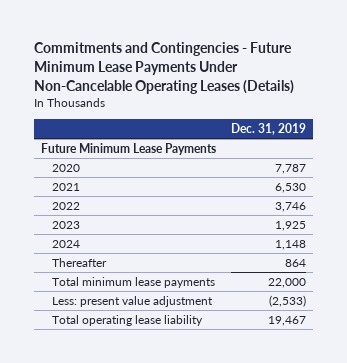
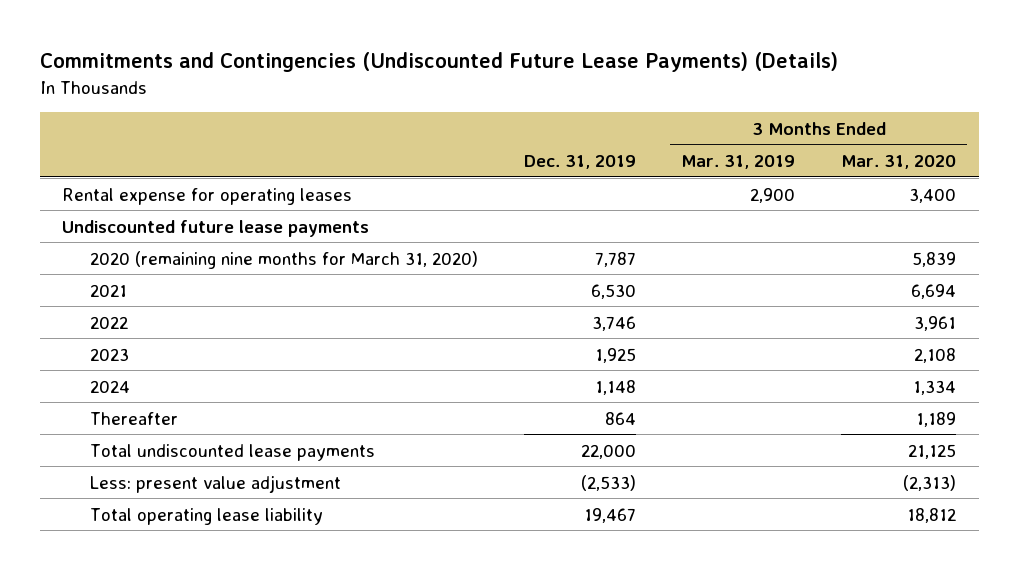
- Commitments and Contingencies - Future Minimum Lease Payments Under Non-Cancelable Operating Leases (Details)
+ Commitments and Contingencies (Undiscounted Future Lease Payments) (Details)
- | Dec. 31, 2019
+ | Dec. 31, 2019 | 3 Months Ended Mar. 31, 2019 | 3 Months Ended Mar. 31, 2020
- Future Minimum Lease Payments
- 2020 | 7,787
+ Rental expense for operating leases | | 2,900 | 3,400
+ Undiscounted future lease payments
+ 2020 (remaining nine months for March 31, 2020) | 7,787 | | 5,839
- Total minimum lease payments | 22,000
+ Total undiscounted lease payments | 22,000 | | 21,125

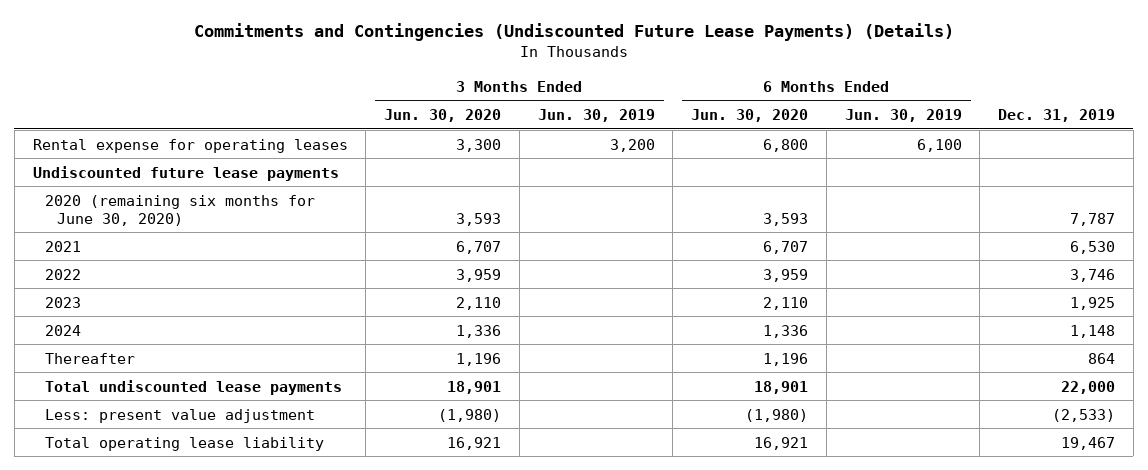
- | Dec. 31, 2019 | 3 Months Ended Mar. 31, 2019 | 3 Months Ended Mar. 31, 2020
+ | 3 Months Ended Jun. 30, 2020 | 3 Months Ended Jun. 30, 2019 | 6 Months Ended Jun. 30, 2020 | 6 Months Ended Jun. 30, 2019 | Dec. 31, 2019
- 2020 (remaining nine months for March 31, 2020) | 7,787 | | 5,839
+ 2020 (remaining six months for June 30, 2020) | 3,593 | | 3,593 | | 7,787

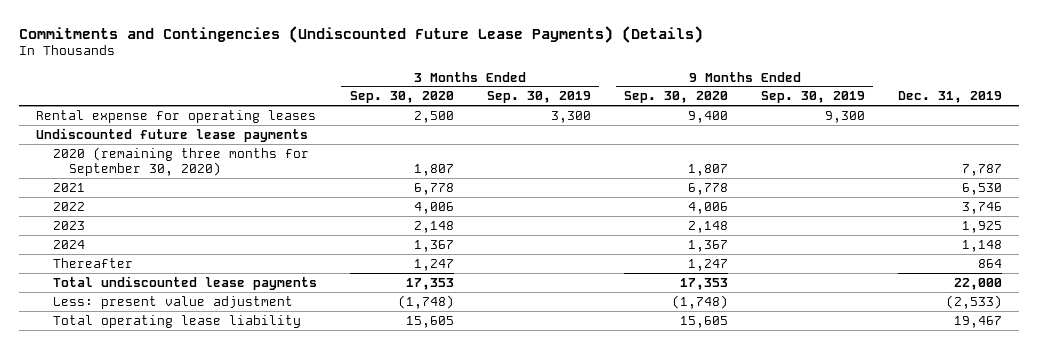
- | 3 Months Ended Jun. 30, 2020 | 3 Months Ended Jun. 30, 2019 | 6 Months Ended Jun. 30, 2020 | 6 Months Ended Jun. 30, 2019 | Dec. 31, 2019
+ | 3 Months Ended Sep. 30, 2020 | 3 Months Ended Sep. 30, 2019 | 9 Months Ended Sep. 30, 2020 | 9 Months Ended Sep. 30, 2019 | Dec. 31, 2019
- 2020 (remaining six months for June 30, 2020) | 3,593 | | 3,593 | | 7,787
+ 2020 (remaining three months for September 30, 2020) | 1,807 | | 1,807 | | 7,787

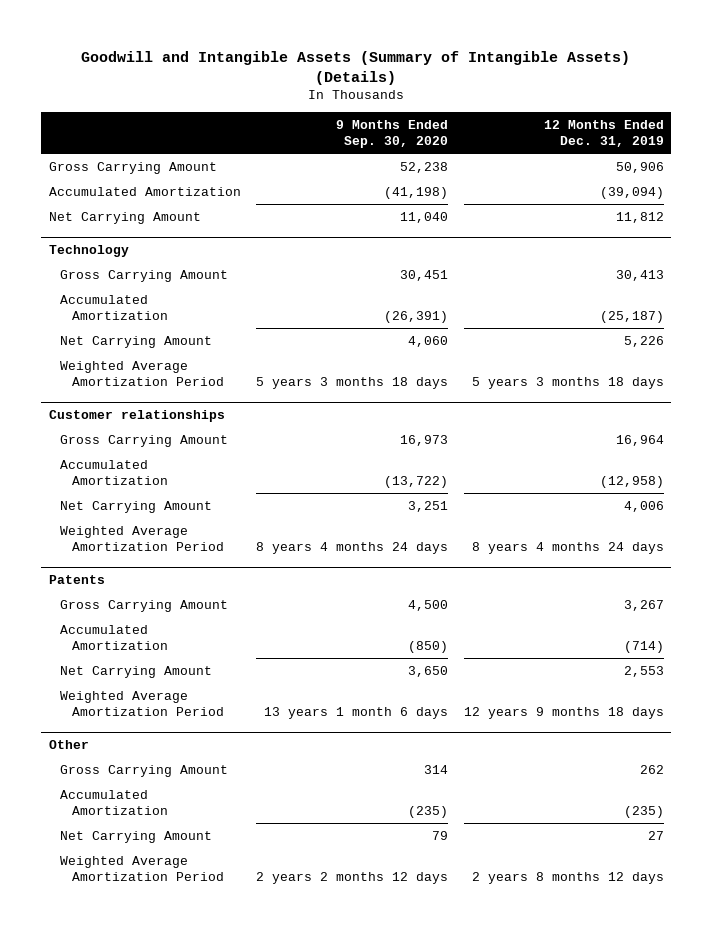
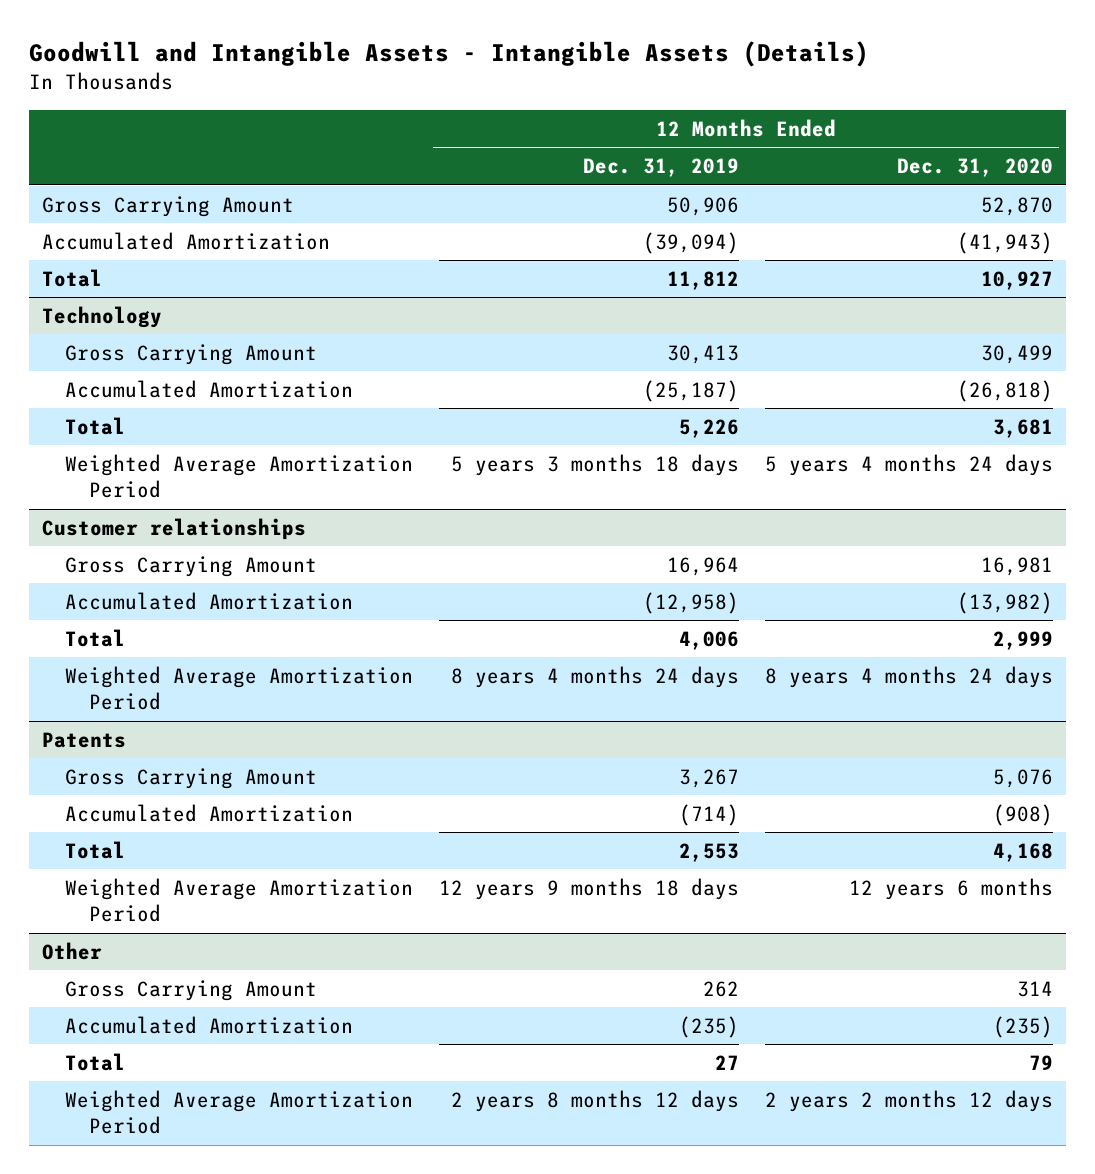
- Goodwill and Intangible Assets (Summary of Intangible Assets) (Details)
+ Goodwill and Intangible Assets - Intangible Assets (Details)
- | 9 Months Ended Sep. 30, 2020 | 12 Months Ended Dec. 31, 2019
+ | 12 Months Ended Dec. 31, 2019 | 12 Months Ended Dec. 31, 2020
- Net Carrying Amount | 11,040 | 11,812
+ Total | 11,812 | 10,927
@ Technology
- Net Carrying Amount | 4,060 | 5,226
+ Total | 5,226 | 3,681
@ Customer relationships
- Net Carrying Amount | 3,251 | 4,006
+ Total | 4,006 | 2,999
@ Patents
- Net Carrying Amount | 3,650 | 2,553
+ Total | 2,553 | 4,168
@ Other
- Net Carrying Amount | 79 | 27
+ Total | 27 | 79

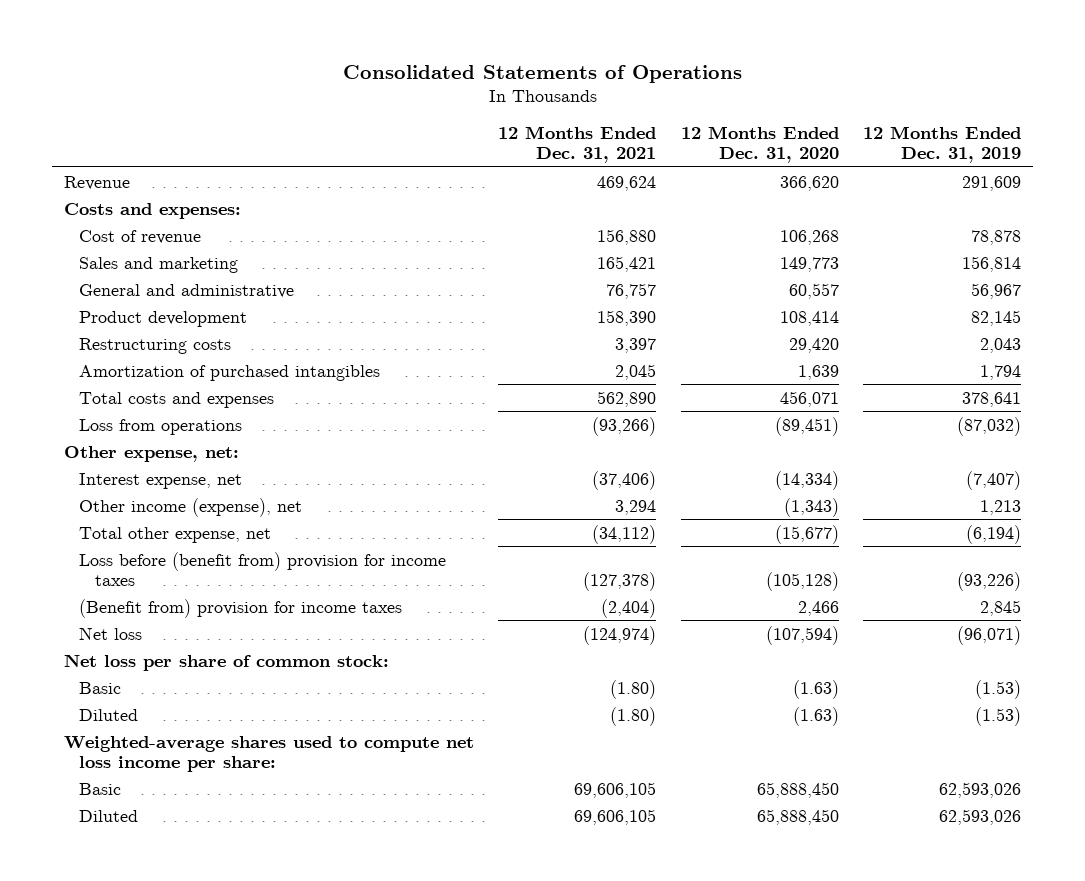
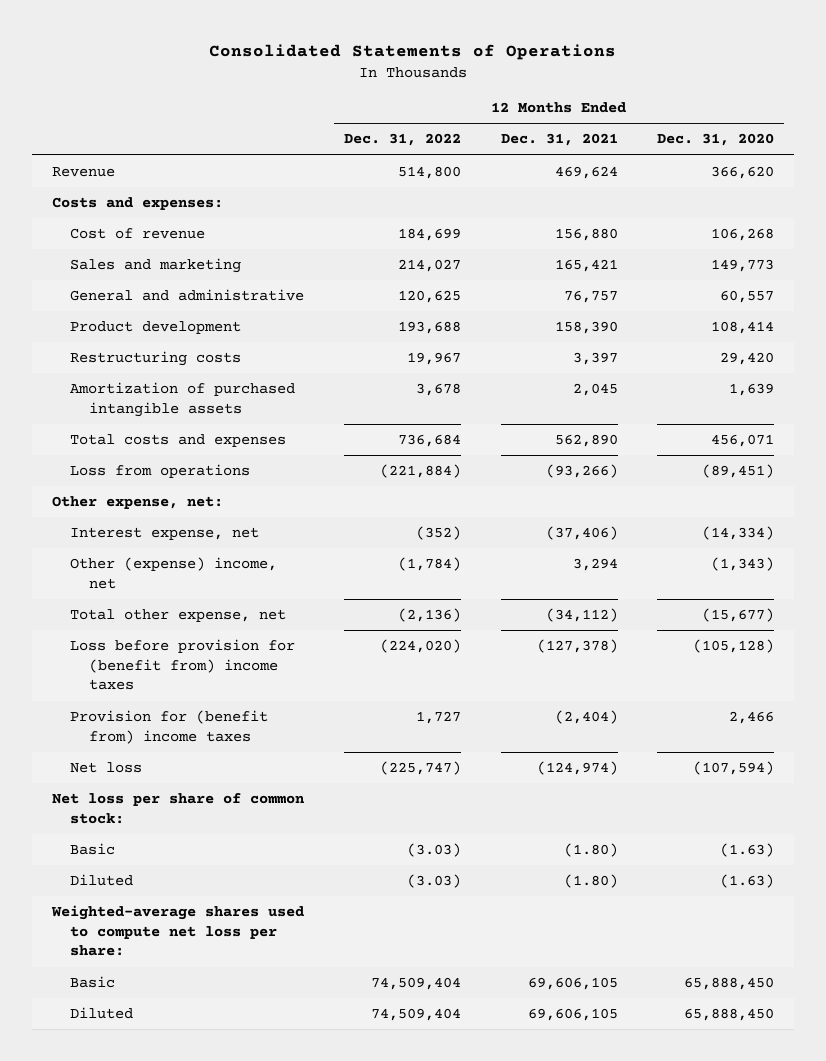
- | 12 Months Ended Dec. 31, 2021 | 12 Months Ended Dec. 31, 2020 | 12 Months Ended Dec. 31, 2019
+ | 12 Months Ended Dec. 31, 2022 | 12 Months Ended Dec. 31, 2021 | 12 Months Ended Dec. 31, 2020
- Amortization of purchased intangibles | 2,045 | 1,639 | 1,794
+ Amortization of purchased intangible assets | 3,678 | 2,045 | 1,639
- Other income (expense), net | 3,294 | (1,343) | 1,213
+ Other (expense) income, net | (1,784) | 3,294 | (1,343)
- Loss before (benefit from) provision for income taxes | (127,378) | (105,128) | (93,226)
- (Benefit from) provision for income taxes | (2,404) | 2,466 | 2,845
+ Loss before provision for (benefit from) income taxes | (224,020) | (127,378) | (105,128)
+ Provision for (benefit from) income taxes | 1,727 | (2,404) | 2,466
- Weighted-average shares used to compute net loss income per share:
+ Weighted-average shares used to compute net loss per share:

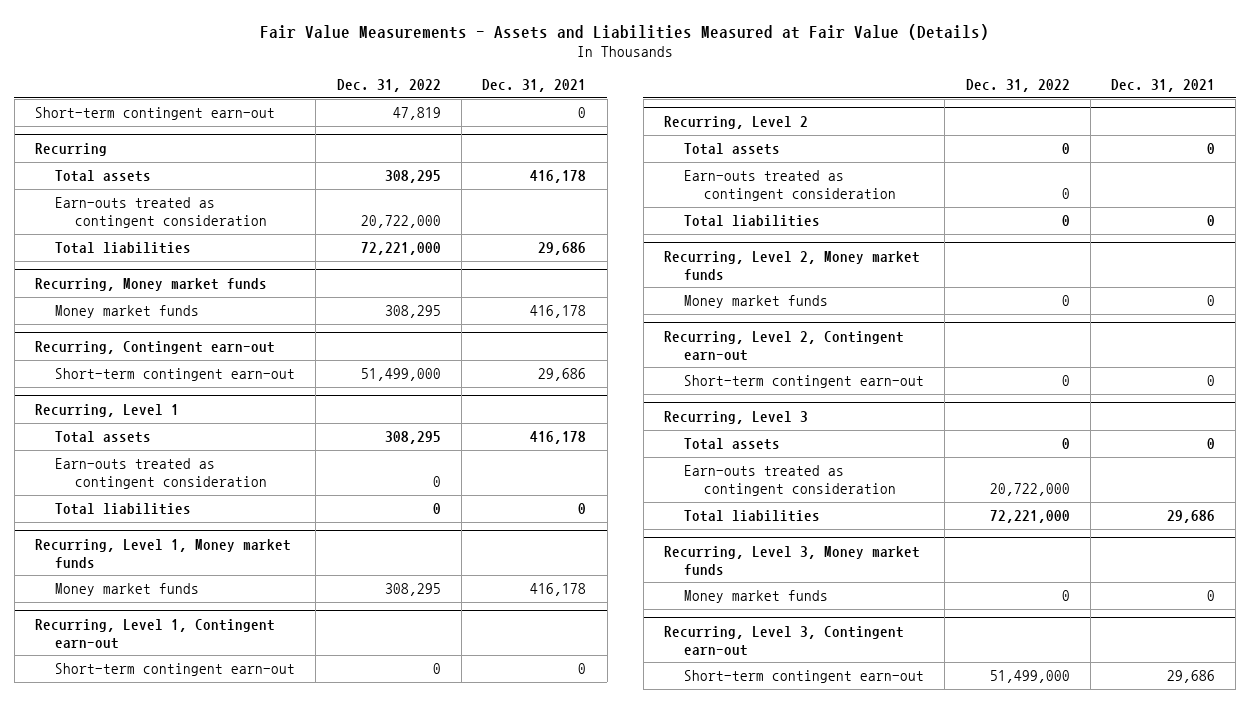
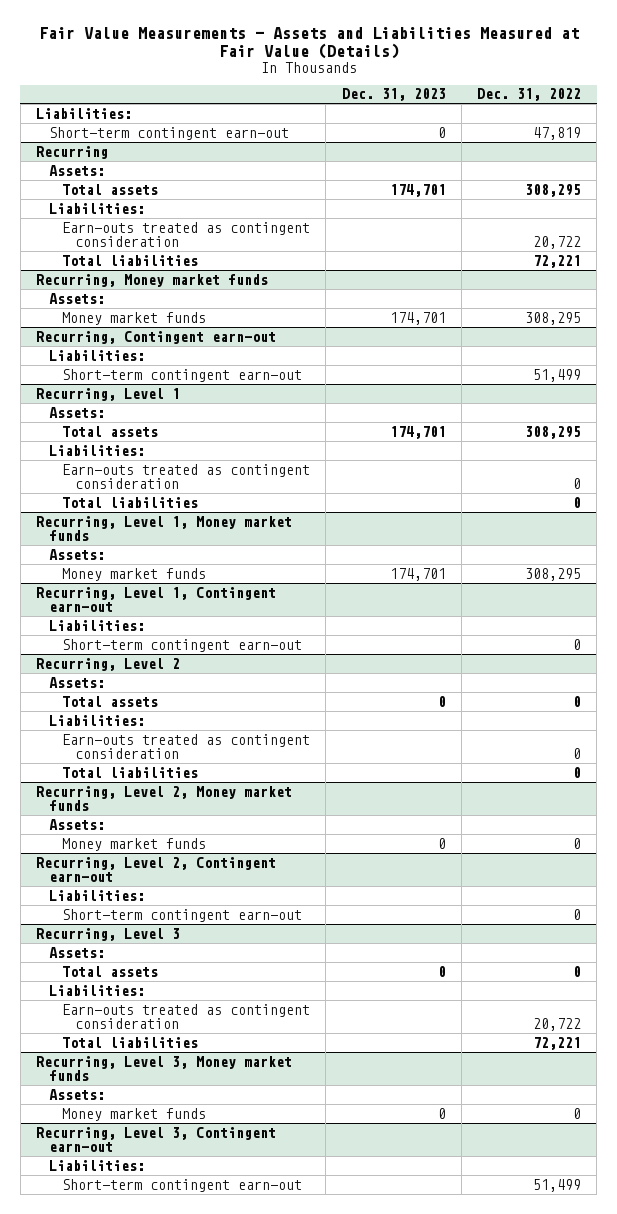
- | Dec. 31, 2022 | Dec. 31, 2021
+ | Dec. 31, 2023 | Dec. 31, 2022
+ Liabilities:
@ Recurring
+ Assets:
- Earn-outs treated as contingent consideration | 20,722,000 |
- Total liabilities | 72,221,000 | 29,686
+ Liabilities:
+ Earn-outs treated as contingent consideration | | 20,722
+ Total liabilities | | 72,221
@ Recurring, Money market funds
+ Assets:
@ Recurring, Contingent earn-out
- Short-term contingent earn-out | 51,499,000 | 29,686
+ Liabilities:
+ Short-term contingent earn-out | | 51,499
@ Recurring, Level 1
+ Assets:
+ Liabilities:
@ Recurring, Level 1, Money market funds
+ Assets:
@ Recurring, Level 1, Contingent earn-out
+ Liabilities:
@ Recurring, Level 2
+ Assets:
+ Liabilities:
@ Recurring, Level 2, Money market funds
+ Assets:
@ Recurring, Level 2, Contingent earn-out
+ Liabilities:
@ Recurring, Level 3
+ Assets:
- Earn-outs treated as contingent consideration | 20,722,000 |
- Total liabilities | 72,221,000 | 29,686
+ Liabilities:
+ Earn-outs treated as contingent consideration | | 20,722
+ Total liabilities | | 72,221
@ Recurring, Level 3, Money market funds
+ Assets:
@ Recurring, Level 3, Contingent earn-out
- Short-term contingent earn-out | 51,499,000 | 29,686
+ Liabilities:
+ Short-term contingent earn-out | | 51,499

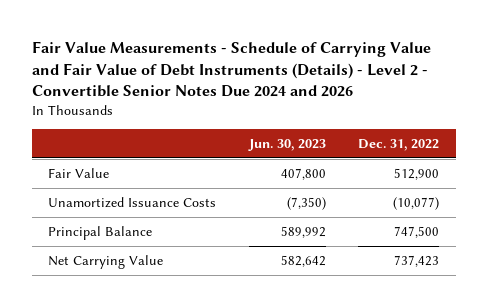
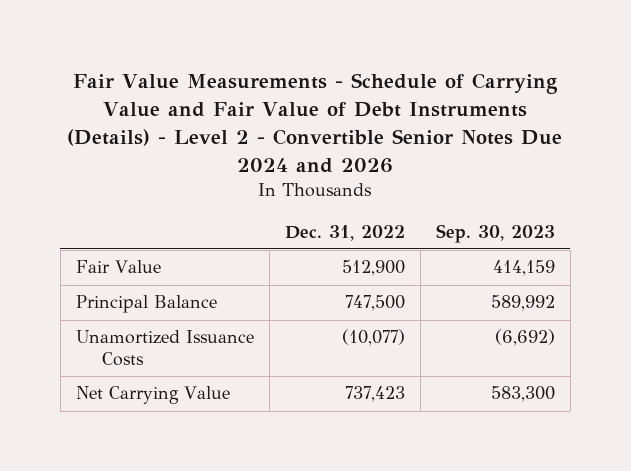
- | Jun. 30, 2023 | Dec. 31, 2022
+ | Dec. 31, 2022 | Sep. 30, 2023
moved down: Unamortized Issuance Costs | (10,077) | (6,692)

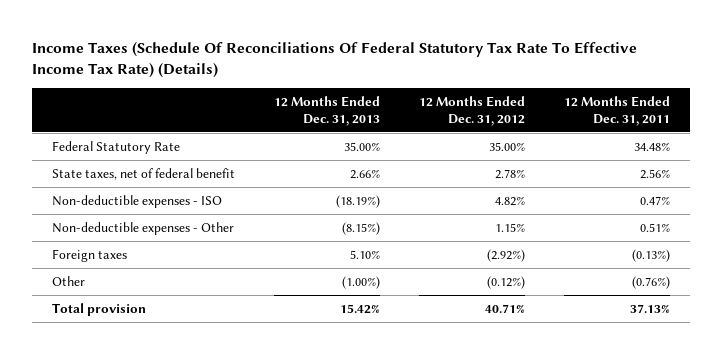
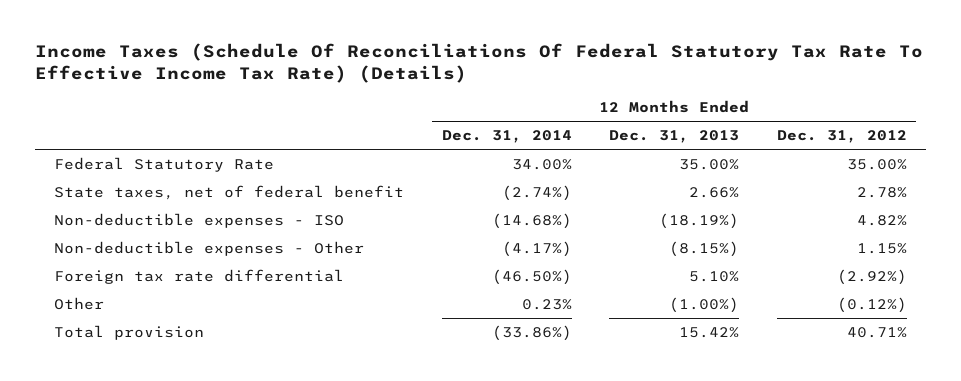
- | 12 Months Ended Dec. 31, 2013 | 12 Months Ended Dec. 31, 2012 | 12 Months Ended Dec. 31, 2011
+ | 12 Months Ended Dec. 31, 2014 | 12 Months Ended Dec. 31, 2013 | 12 Months Ended Dec. 31, 2012
- Foreign taxes | 5.10% | (2.92%) | (0.13%)
+ Foreign tax rate differential | (46.50%) | 5.10% | (2.92%)

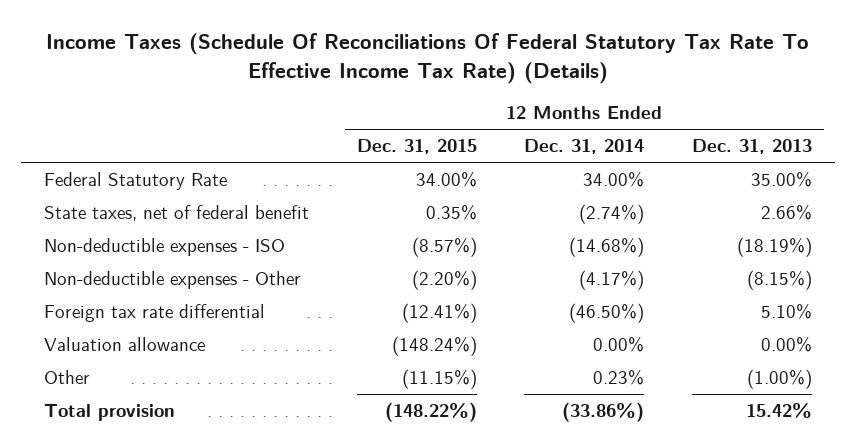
- | 12 Months Ended Dec. 31, 2014 | 12 Months Ended Dec. 31, 2013 | 12 Months Ended Dec. 31, 2012
+ | 12 Months Ended Dec. 31, 2015 | 12 Months Ended Dec. 31, 2014 | 12 Months Ended Dec. 31, 2013
+ Valuation allowance | (148.24%) | 0.00% | 0.00%

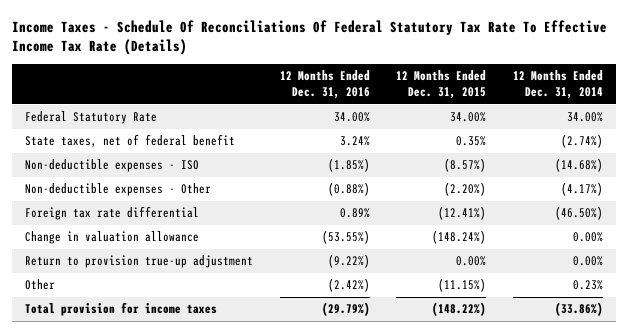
- Income Taxes (Schedule Of Reconciliations Of Federal Statutory Tax Rate To Effective Income Tax Rate) (Details)
+ Income Taxes - Schedule Of Reconciliations Of Federal Statutory Tax Rate To Effective Income Tax Rate (Details)
- | 12 Months Ended Dec. 31, 2015 | 12 Months Ended Dec. 31, 2014 | 12 Months Ended Dec. 31, 2013
+ | 12 Months Ended Dec. 31, 2016 | 12 Months Ended Dec. 31, 2015 | 12 Months Ended Dec. 31, 2014
- Valuation allowance | (148.24%) | 0.00% | 0.00%
+ Change in valuation allowance | (53.55%) | (148.24%) | 0.00%
+ Return to provision true-up adjustment | (9.22%) | 0.00% | 0.00%
- Total provision | (148.22%) | (33.86%) | 15.42%
+ Total provision for income taxes | (29.79%) | (148.22%) | (33.86%)

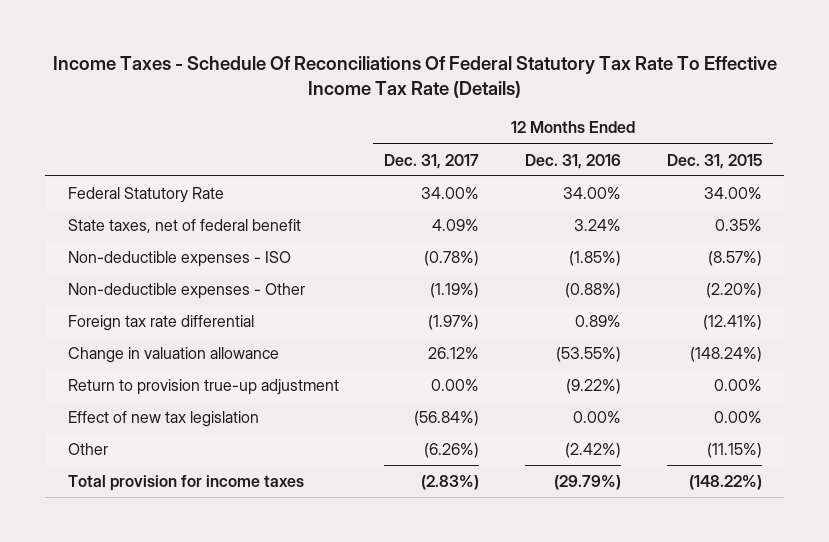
- | 12 Months Ended Dec. 31, 2016 | 12 Months Ended Dec. 31, 2015 | 12 Months Ended Dec. 31, 2014
+ | 12 Months Ended Dec. 31, 2017 | 12 Months Ended Dec. 31, 2016 | 12 Months Ended Dec. 31, 2015
+ Effect of new tax legislation | (56.84%) | 0.00% | 0.00%

